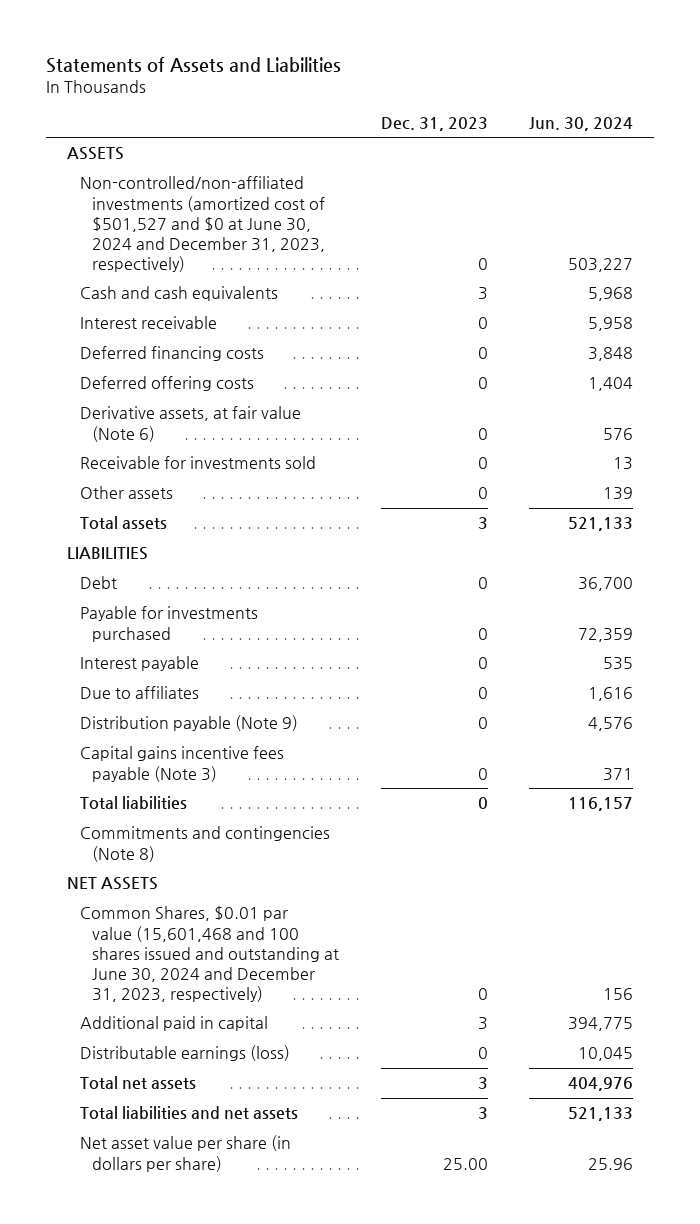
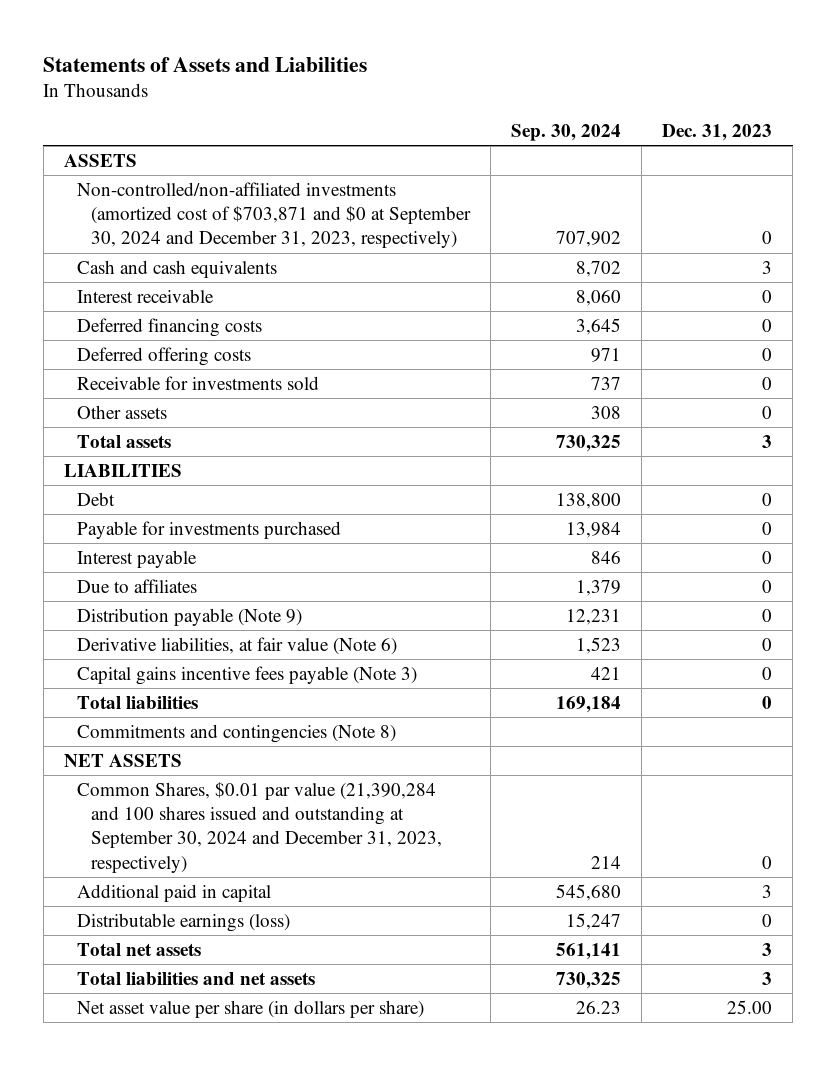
- | Dec. 31, 2023 | Jun. 30, 2024
+ | Sep. 30, 2024 | Dec. 31, 2023
- Non-controlled/non-affiliated investments (amortized cost of $501,527 and $0 at June 30, 2024 and December 31, 2023, respectively) | 0 | 503,227
+ Non-controlled/non-affiliated investments (amortized cost of $703,871 and $0 at September 30, 2024 and December 31, 2023, respectively) | 707,902 | 0
- Derivative assets, at fair value (Note 6) | 0 | 576
+ Derivative liabilities, at fair value (Note 6) | 1,523 | 0
- Common Shares, $0.01 par value (15,601,468 and 100 shares issued and outstanding at June 30, 2024 and December 31, 2023, respectively) | 0 | 156
+ Common Shares, $0.01 par value (21,390,284 and 100 shares issued and outstanding at September 30, 2024 and December 31, 2023, respectively) | 214 | 0

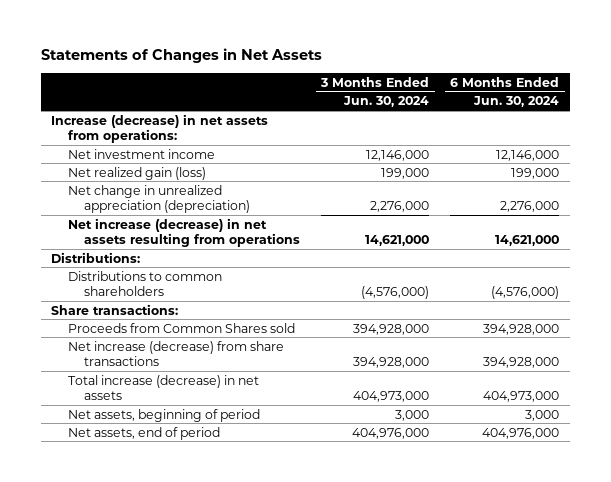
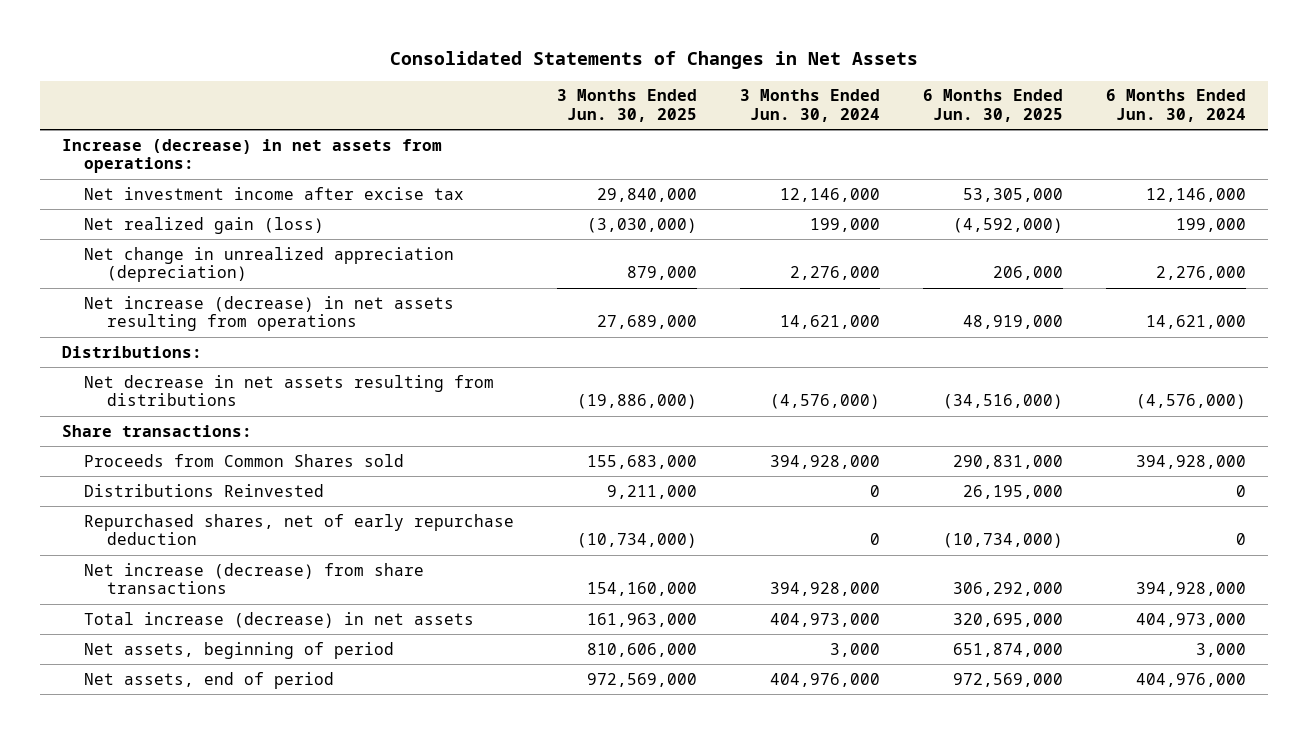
- Statements of Changes in Net Assets
+ Consolidated Statements of Changes in Net Assets
- | 3 Months Ended Jun. 30, 2024 | 6 Months Ended Jun. 30, 2024
+ | 3 Months Ended Jun. 30, 2025 | 3 Months Ended Jun. 30, 2024 | 6 Months Ended Jun. 30, 2025 | 6 Months Ended Jun. 30, 2024
- Net investment income | 12,146,000 | 12,146,000
+ Net investment income after excise tax | 29,840,000 | 12,146,000 | 53,305,000 | 12,146,000
- Distributions to common shareholders | (4,576,000) | (4,576,000)
+ Net decrease in net assets resulting from distributions | (19,886,000) | (4,576,000) | (34,516,000) | (4,576,000)
+ Distributions Reinvested | 9,211,000 | 0 | 26,195,000 | 0
+ Repurchased shares, net of early repurchase deduction | (10,734,000) | 0 | (10,734,000) | 0

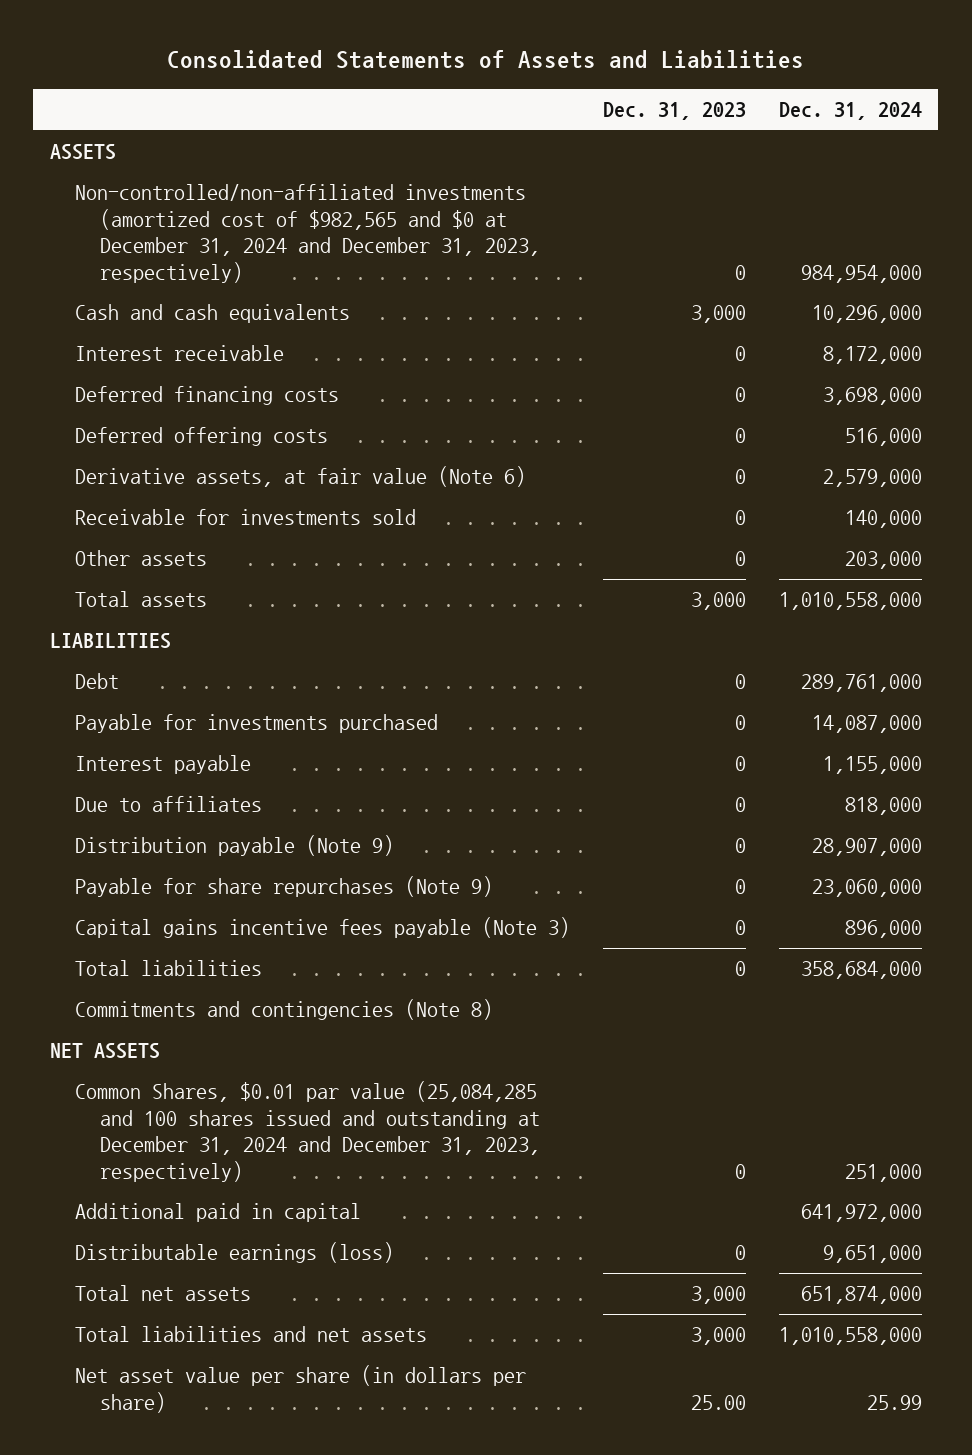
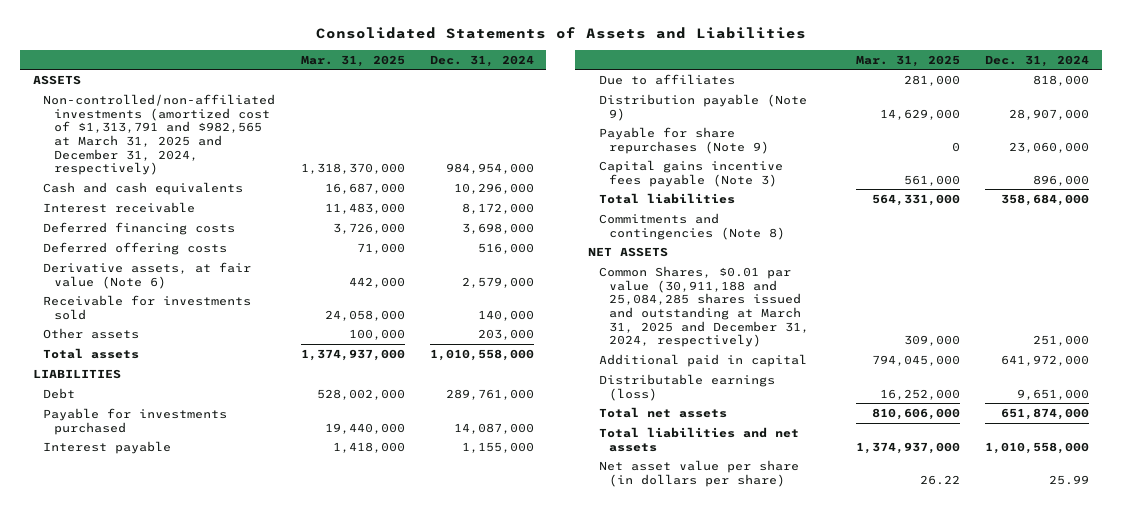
- | Dec. 31, 2023 | Dec. 31, 2024
+ | Mar. 31, 2025 | Dec. 31, 2024
- Non-controlled/non-affiliated investments (amortized cost of $982,565 and $0 at December 31, 2024 and December 31, 2023, respectively) | 0 | 984,954,000
+ Non-controlled/non-affiliated investments (amortized cost of $1,313,791 and $982,565 at March 31, 2025 and December 31, 2024, respectively) | 1,318,370,000 | 984,954,000
- Common Shares, $0.01 par value (25,084,285 and 100 shares issued and outstanding at December 31, 2024 and December 31, 2023, respectively) | 0 | 251,000
+ Common Shares, $0.01 par value (30,911,188 and 25,084,285 shares issued and outstanding at March 31, 2025 and December 31, 2024, respectively) | 309,000 | 251,000

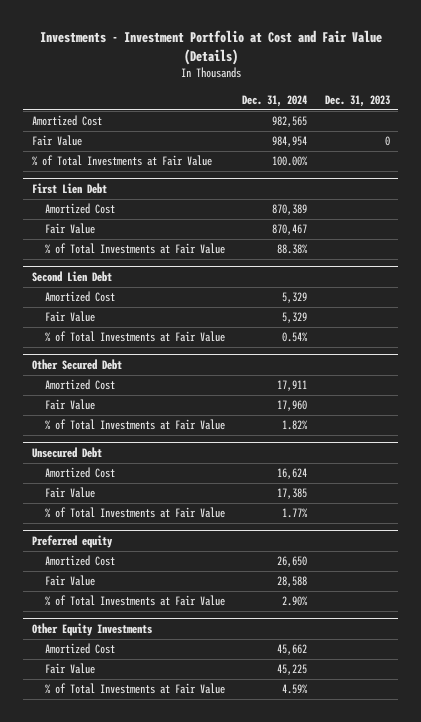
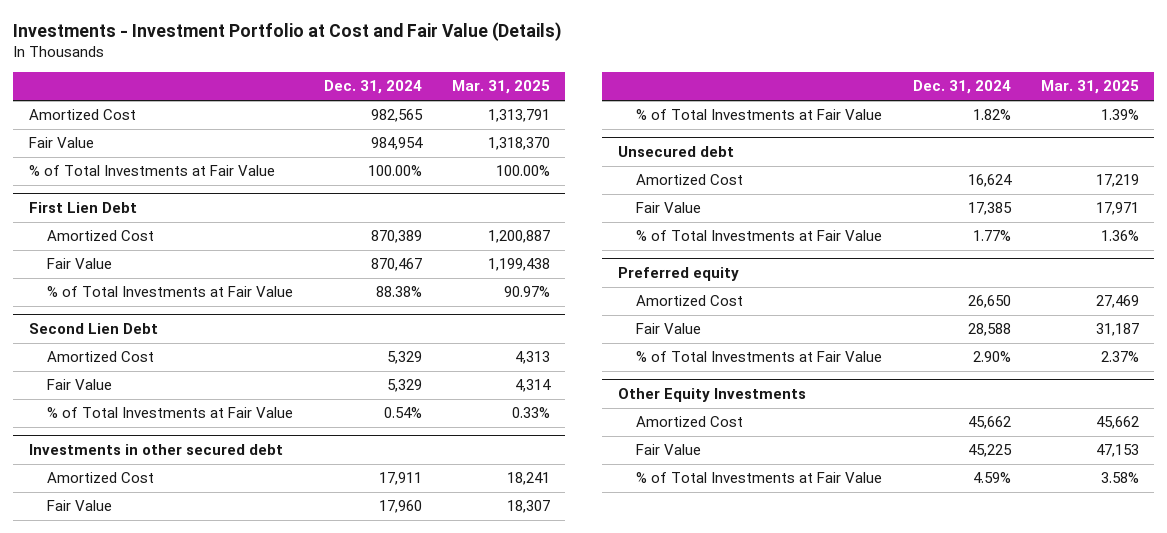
- | Dec. 31, 2024 | Dec. 31, 2023
+ | Dec. 31, 2024 | Mar. 31, 2025
- Other Secured Debt
+ Investments in other secured debt
- Unsecured Debt
+ Unsecured debt

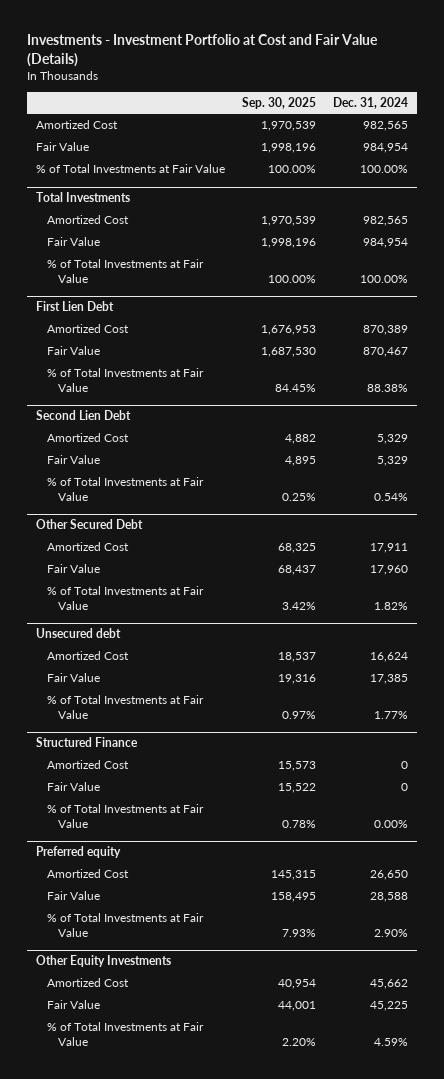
- | Dec. 31, 2024 | Mar. 31, 2025
+ | Sep. 30, 2025 | Dec. 31, 2024
+ Total Investments
+ Amortized Cost | 1,970,539 | 982,565
+ Fair Value | 1,998,196 | 984,954
+ % of Total Investments at Fair Value | 100.00% | 100.00%
- Investments in other secured debt
+ Other Secured Debt
+ Structured Finance
+ Amortized Cost | 15,573 | 0
+ Fair Value | 15,522 | 0
+ % of Total Investments at Fair Value | 0.78% | 0.00%

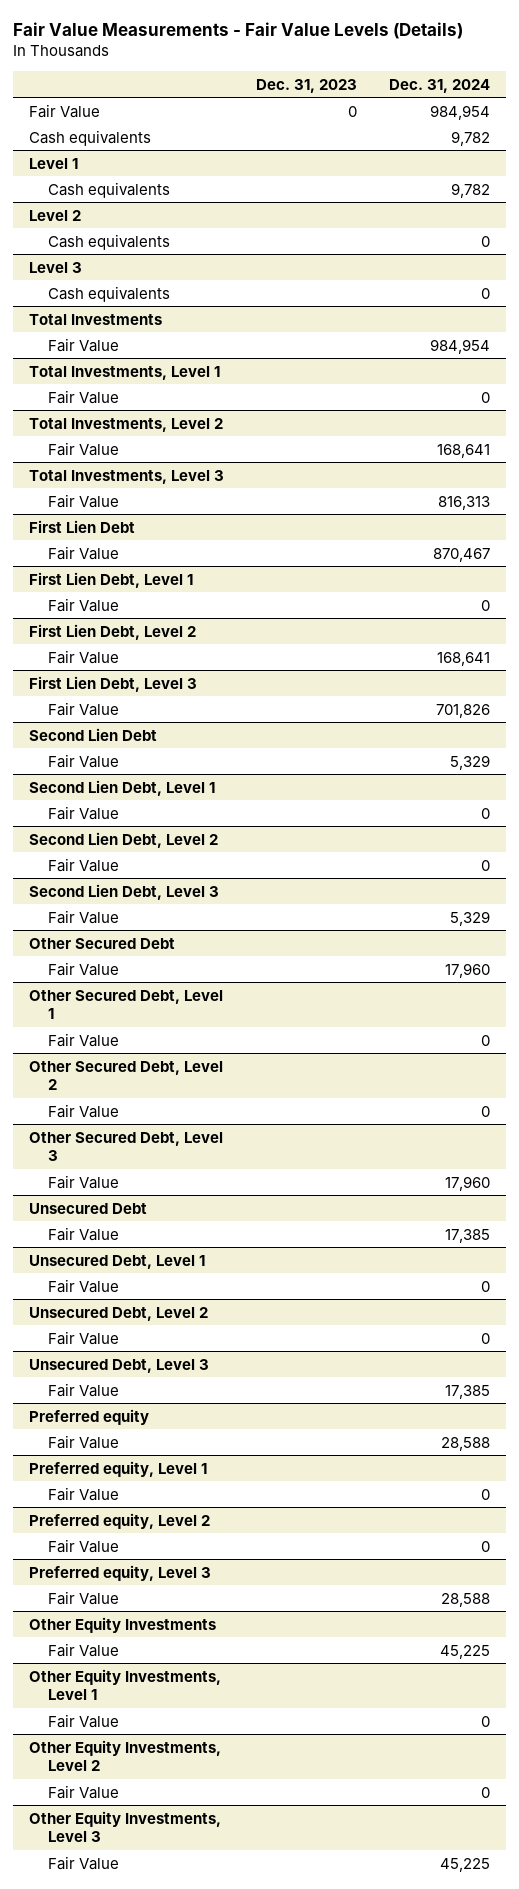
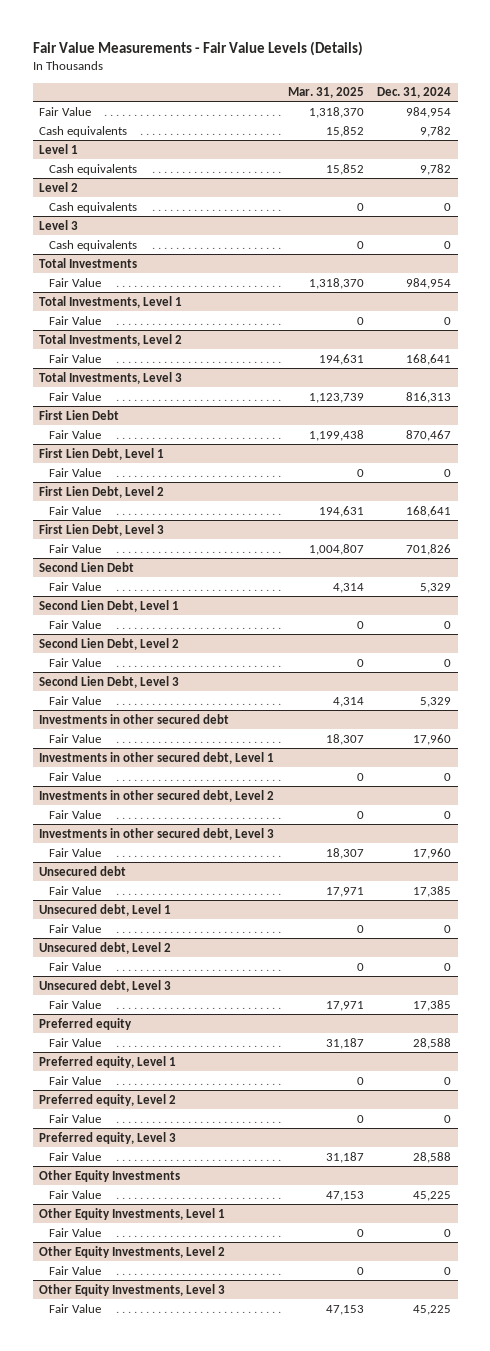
- | Dec. 31, 2023 | Dec. 31, 2024
+ | Mar. 31, 2025 | Dec. 31, 2024
- Other Secured Debt
+ Investments in other secured debt
- Other Secured Debt, Level 1
+ Investments in other secured debt, Level 1
- Other Secured Debt, Level 2
+ Investments in other secured debt, Level 2
- Other Secured Debt, Level 3
+ Investments in other secured debt, Level 3
- Unsecured Debt
+ Unsecured debt
- Unsecured Debt, Level 1
+ Unsecured debt, Level 1
- Unsecured Debt, Level 2
+ Unsecured debt, Level 2
- Unsecured Debt, Level 3
+ Unsecured debt, Level 3

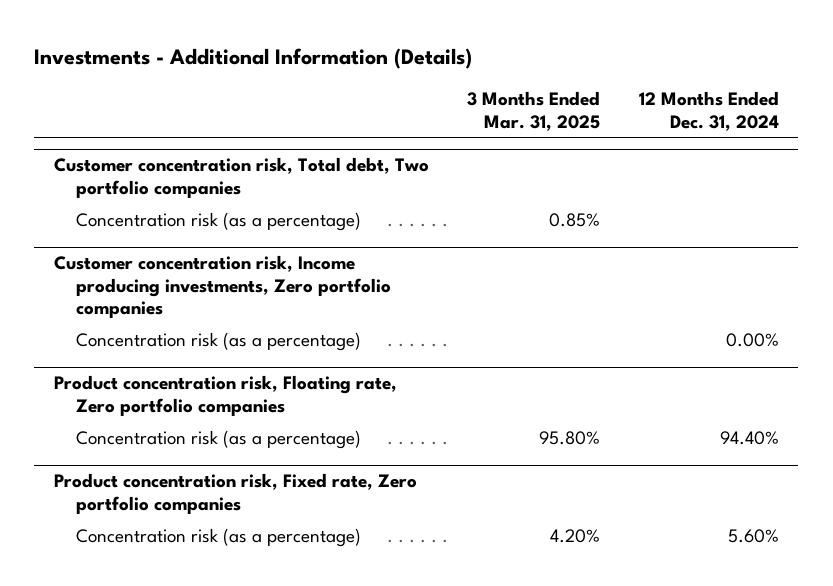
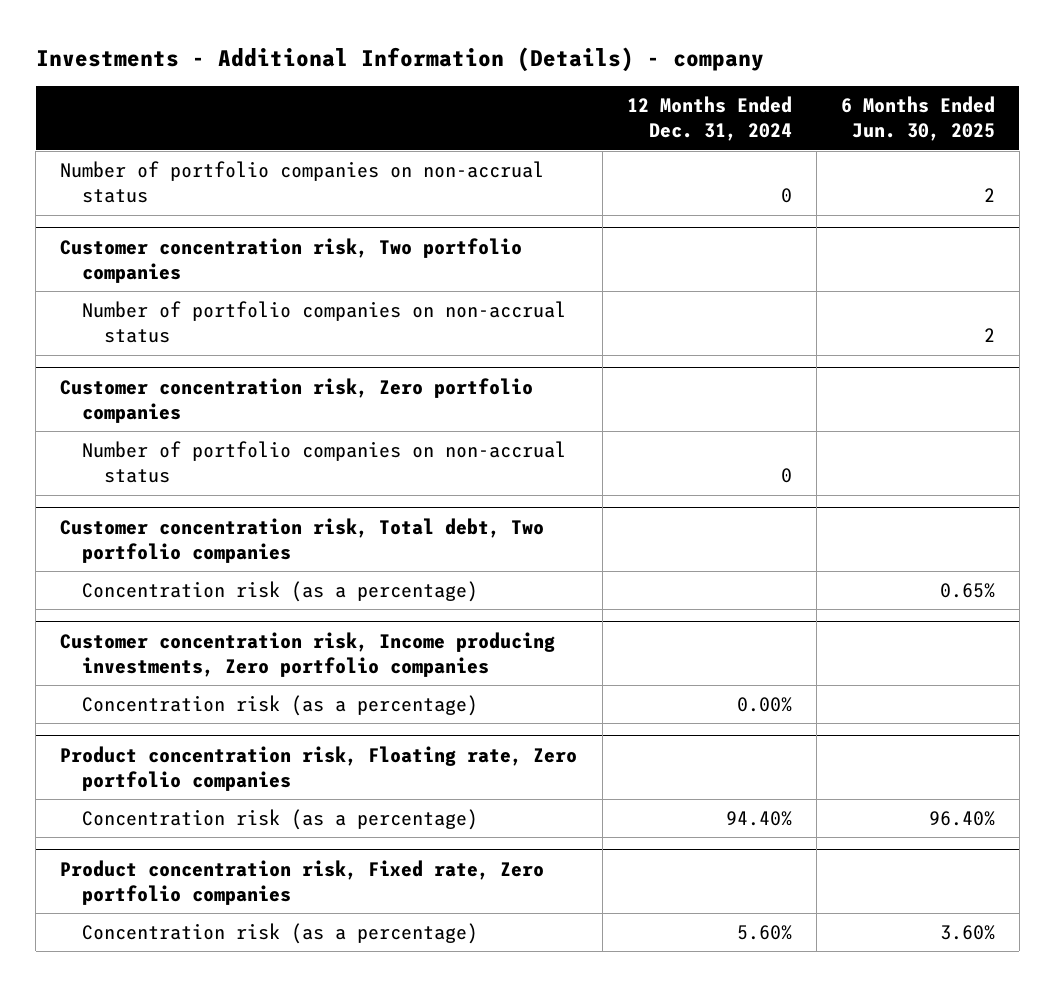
- Investments - Additional Information (Details)
+ Investments - Additional Information (Details) - company
- | 3 Months Ended Mar. 31, 2025 | 12 Months Ended Dec. 31, 2024
+ | 12 Months Ended Dec. 31, 2024 | 6 Months Ended Jun. 30, 2025
+ Number of portfolio companies on non-accrual status | 0 | 2
+ Customer concentration risk, Two portfolio companies
+ Number of portfolio companies on non-accrual status | | 2
+ Customer concentration risk, Zero portfolio companies
+ Number of portfolio companies on non-accrual status | 0 |

